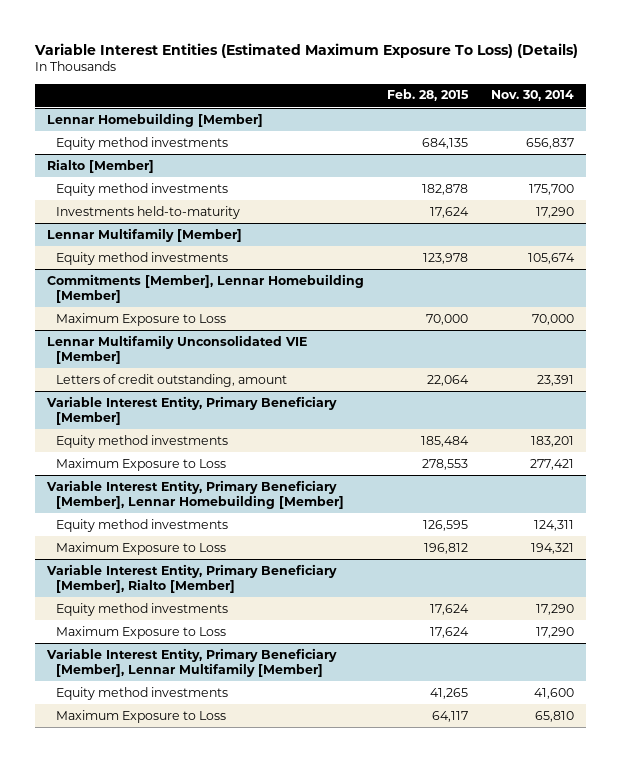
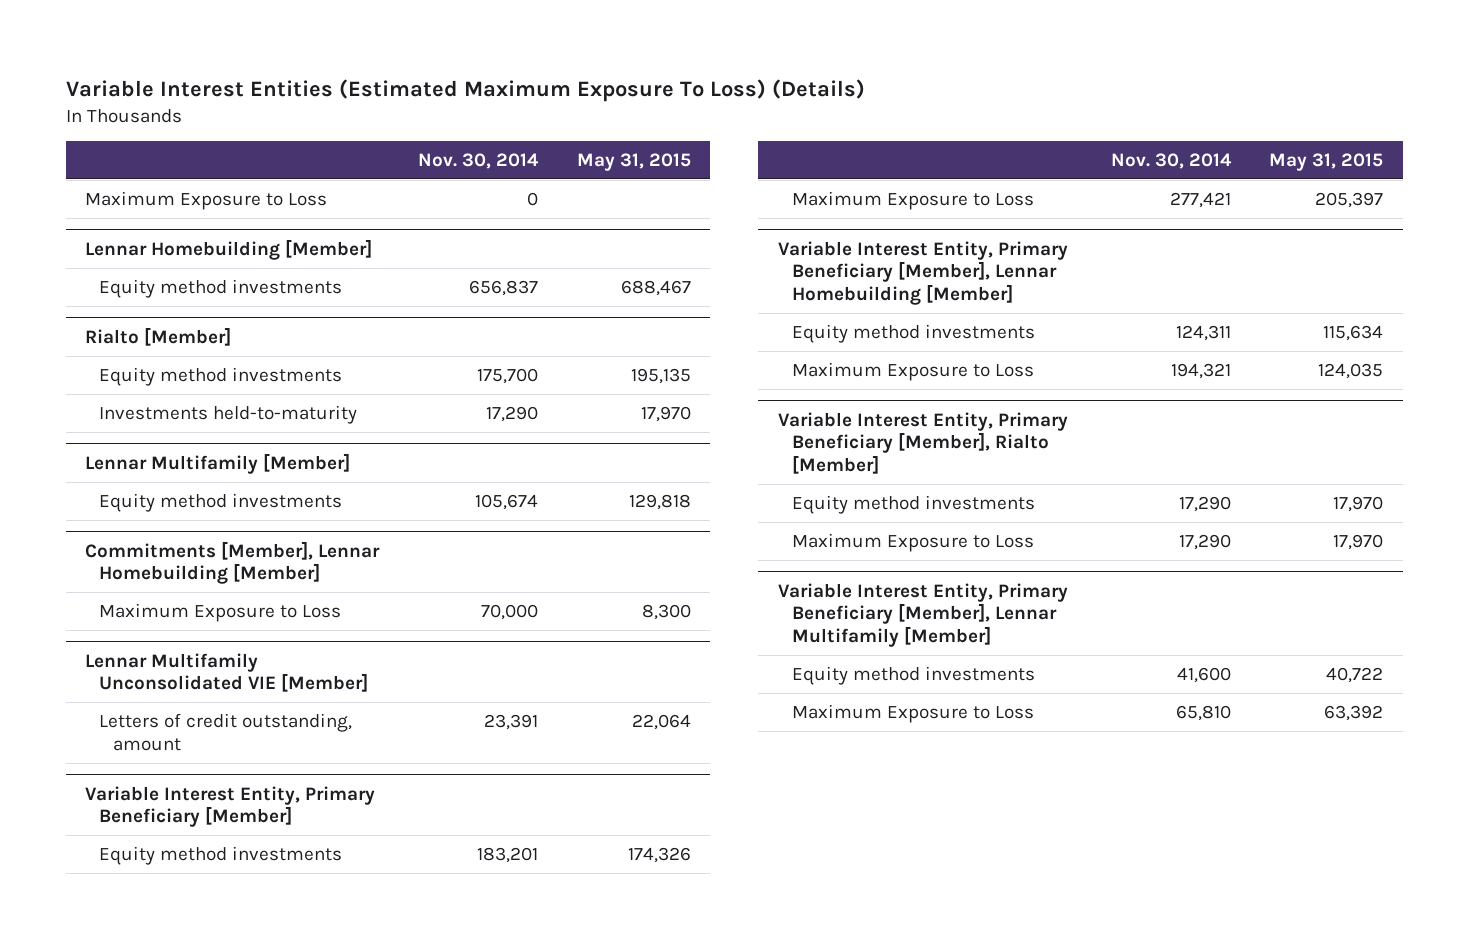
- | Feb. 28, 2015 | Nov. 30, 2014
+ | Nov. 30, 2014 | May 31, 2015
+ Maximum Exposure to Loss | 0 |

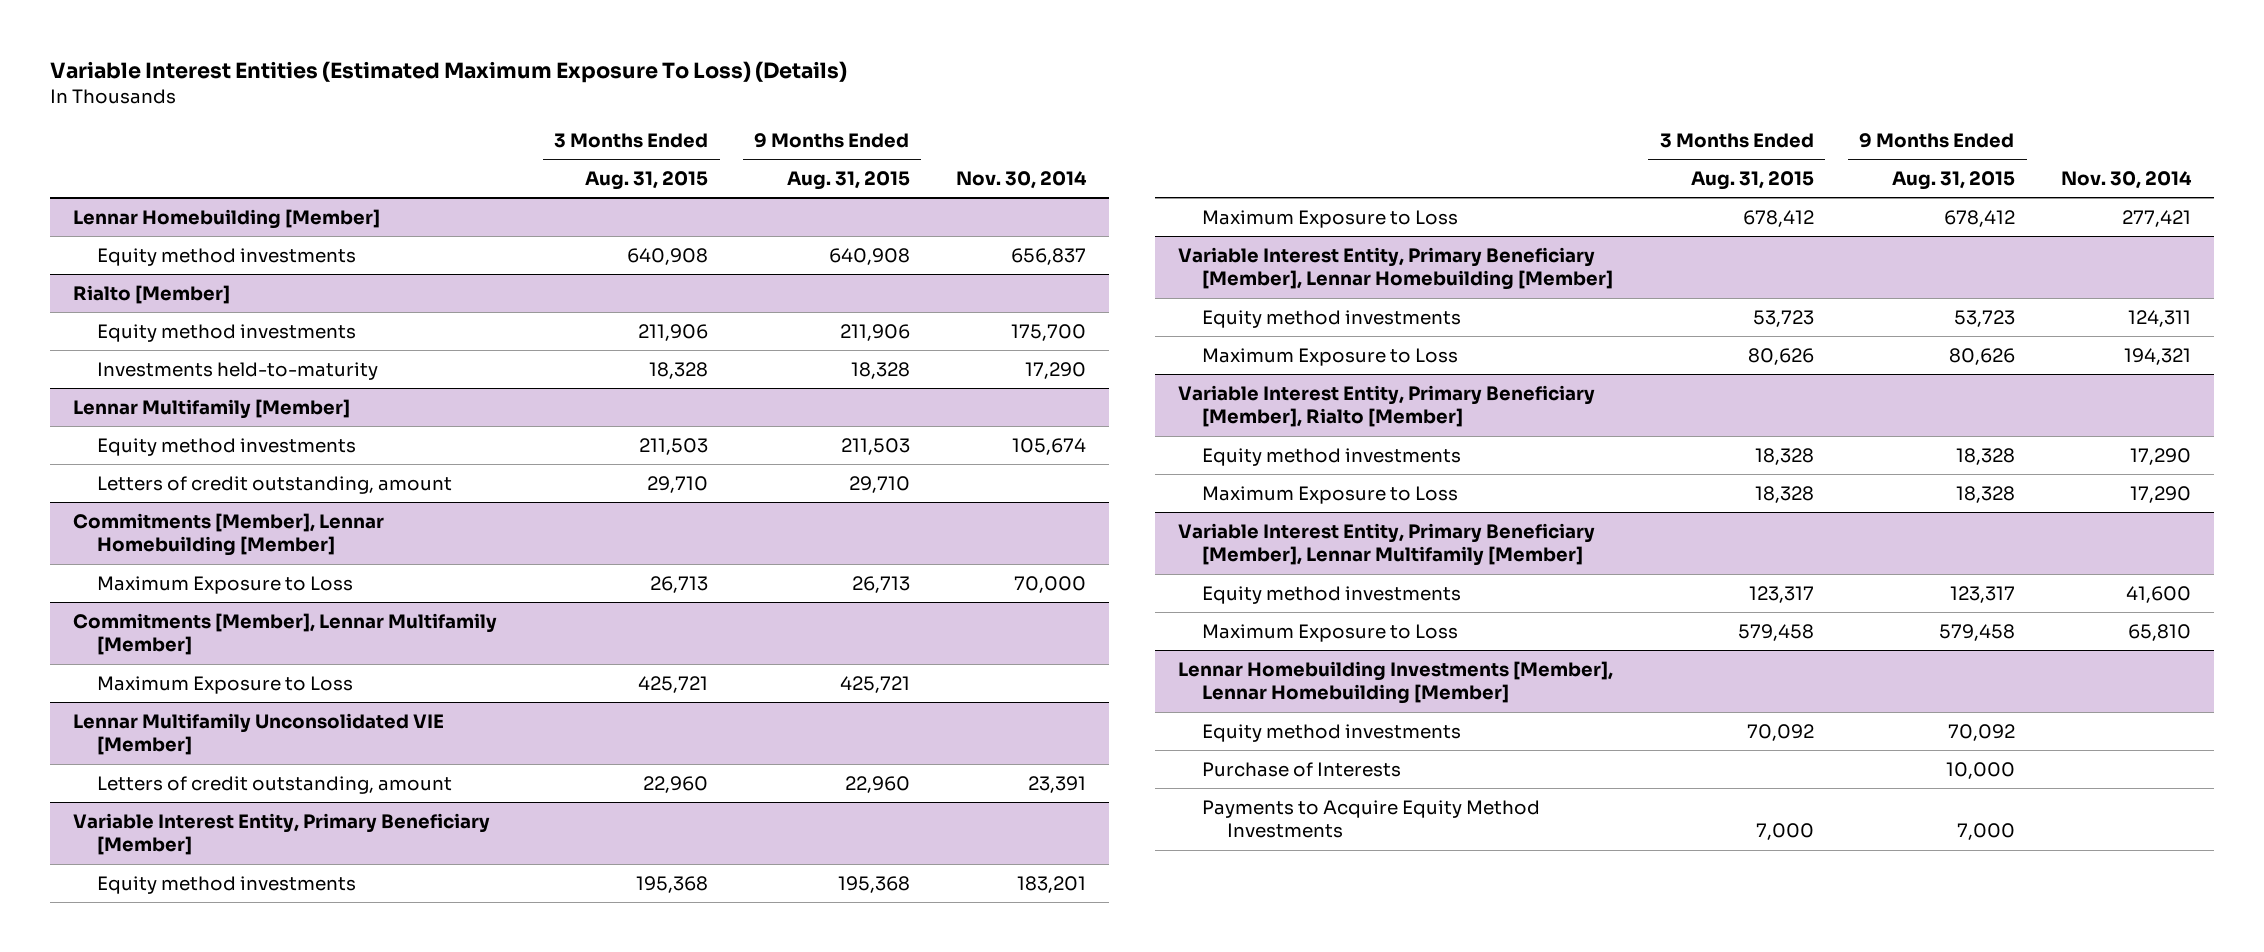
- | Nov. 30, 2014 | May 31, 2015
+ | 3 Months Ended Aug. 31, 2015 | 9 Months Ended Aug. 31, 2015 | Nov. 30, 2014
- Maximum Exposure to Loss | 0 |
@ Lennar Multifamily [Member]
+ Letters of credit outstanding, amount | 29,710 | 29,710 |
+ Commitments [Member], Lennar Multifamily [Member]
+ Maximum Exposure to Loss | 425,721 | 425,721 |
+ Lennar Homebuilding Investments [Member], Lennar Homebuilding [Member]
+ Equity method investments | 70,092 | 70,092 |
+ Purchase of Interests | | 10,000 |
+ Payments to Acquire Equity Method Investments | 7,000 | 7,000 |

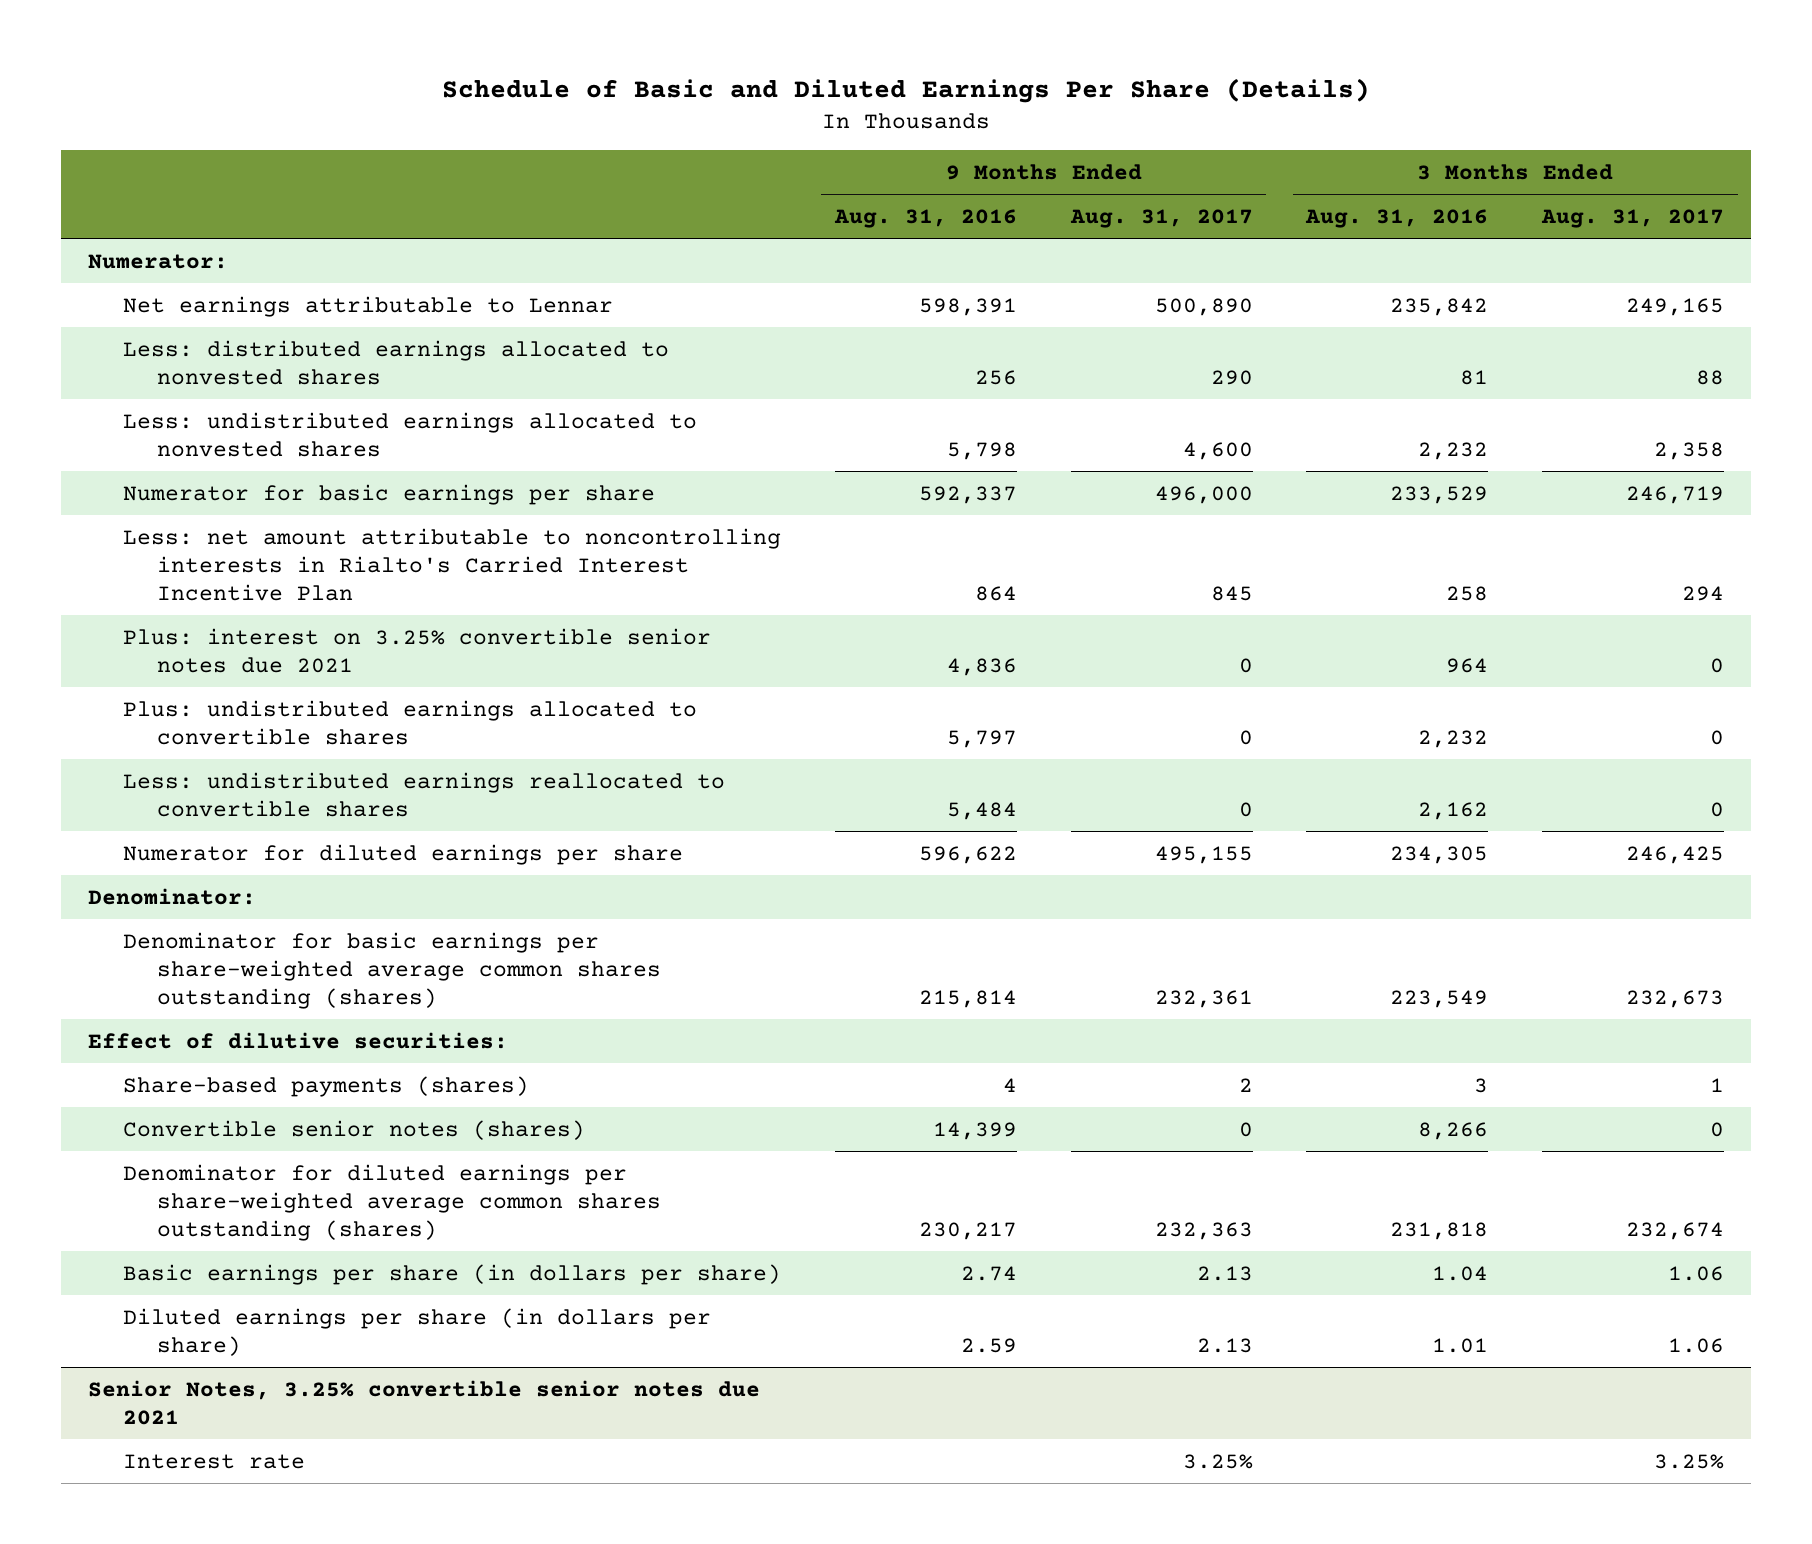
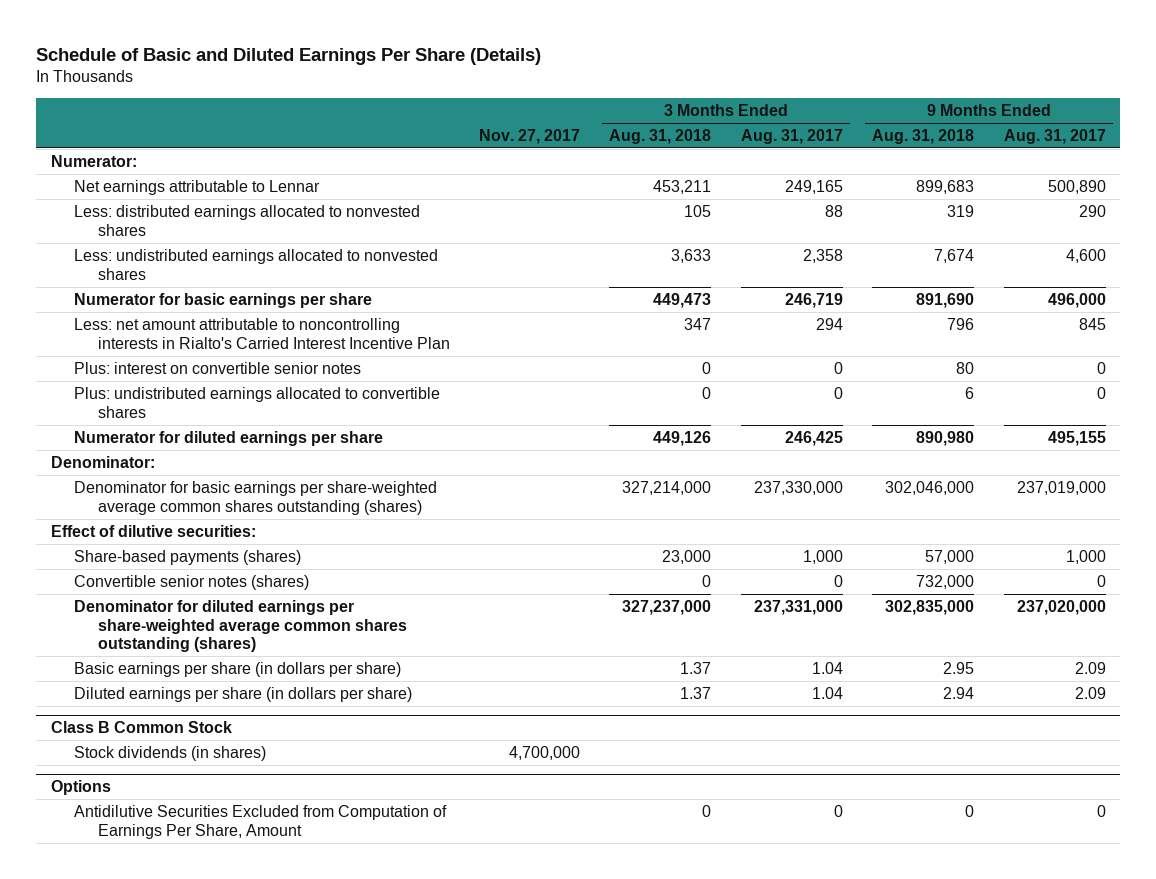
- | 9 Months Ended Aug. 31, 2016 | 9 Months Ended Aug. 31, 2017 | 3 Months Ended Aug. 31, 2016 | 3 Months Ended Aug. 31, 2017
+ | Nov. 27, 2017 | 3 Months Ended Aug. 31, 2018 | 3 Months Ended Aug. 31, 2017 | 9 Months Ended Aug. 31, 2018 | 9 Months Ended Aug. 31, 2017
- Plus: interest on 3.25% convertible senior notes due 2021 | 4,836 | 0 | 964 | 0
+ Plus: interest on convertible senior notes | | 0 | 0 | 80 | 0
- Less: undistributed earnings reallocated to convertible shares | 5,484 | 0 | 2,162 | 0
- Denominator for basic earnings per share-weighted average common shares outstanding (shares) | 215,814 | 232,361 | 223,549 | 232,673
+ Denominator for basic earnings per share-weighted average common shares outstanding (shares) | | 327,214,000 | 237,330,000 | 302,046,000 | 237,019,000
- Share-based payments (shares) | 4 | 2 | 3 | 1
+ Share-based payments (shares) | | 23,000 | 1,000 | 57,000 | 1,000
- Denominator for diluted earnings per share-weighted average common shares outstanding (shares) | 230,217 | 232,363 | 231,818 | 232,674
- Basic earnings per share (in dollars per share) | 2.74 | 2.13 | 1.04 | 1.06
- Diluted earnings per share (in dollars per share) | 2.59 | 2.13 | 1.01 | 1.06
- Senior Notes, 3.25% convertible senior notes due 2021
- Interest rate | | 3.25% | | 3.25%
+ Denominator for diluted earnings per share-weighted average common shares outstanding (shares) | | 327,237,000 | 237,331,000 | 302,835,000 | 237,020,000
+ Basic earnings per share (in dollars per share) | | 1.37 | 1.04 | 2.95 | 2.09
+ Diluted earnings per share (in dollars per share) | | 1.37 | 1.04 | 2.94 | 2.09
+ Class B Common Stock
+ Stock dividends (in shares) | 4,700,000 | | | |
+ Options
+ Antidilutive Securities Excluded from Computation of Earnings Per Share, Amount | | 0 | 0 | 0 | 0

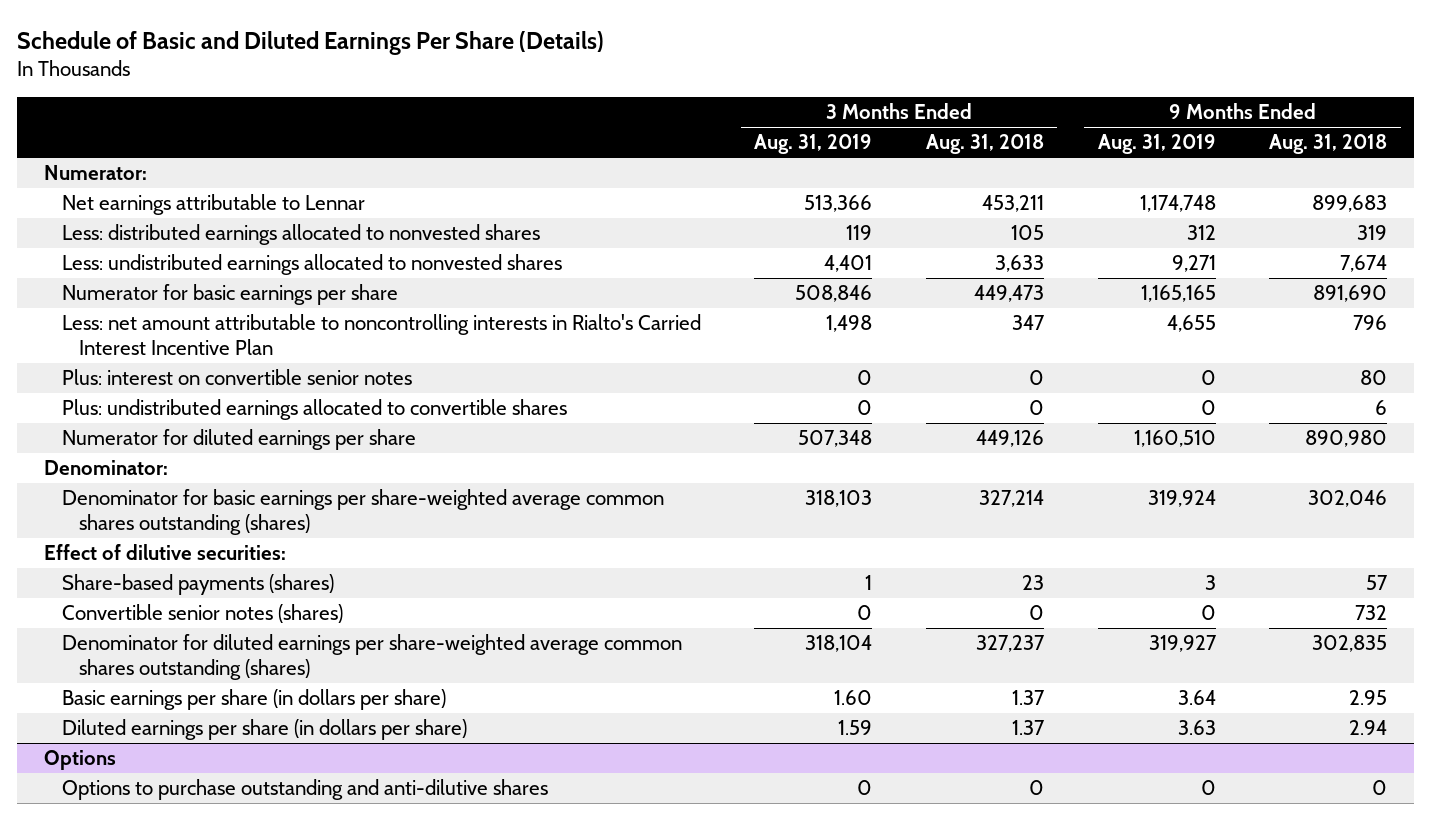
- | Nov. 27, 2017 | 3 Months Ended Aug. 31, 2018 | 3 Months Ended Aug. 31, 2017 | 9 Months Ended Aug. 31, 2018 | 9 Months Ended Aug. 31, 2017
+ | 3 Months Ended Aug. 31, 2019 | 3 Months Ended Aug. 31, 2018 | 9 Months Ended Aug. 31, 2019 | 9 Months Ended Aug. 31, 2018
- Denominator for basic earnings per share-weighted average common shares outstanding (shares) | | 327,214,000 | 237,330,000 | 302,046,000 | 237,019,000
+ Denominator for basic earnings per share-weighted average common shares outstanding (shares) | 318,103 | 327,214 | 319,924 | 302,046
- Share-based payments (shares) | | 23,000 | 1,000 | 57,000 | 1,000
- Convertible senior notes (shares) | | 0 | 0 | 732,000 | 0
- Denominator for diluted earnings per share-weighted average common shares outstanding (shares) | | 327,237,000 | 237,331,000 | 302,835,000 | 237,020,000
+ Share-based payments (shares) | 1 | 23 | 3 | 57
+ Convertible senior notes (shares) | 0 | 0 | 0 | 732
+ Denominator for diluted earnings per share-weighted average common shares outstanding (shares) | 318,104 | 327,237 | 319,927 | 302,835
- Class B Common Stock
- Stock dividends (in shares) | 4,700,000 | | | |
@ Options
- Antidilutive Securities Excluded from Computation of Earnings Per Share, Amount | | 0 | 0 | 0 | 0
+ Options to purchase outstanding and anti-dilutive shares | 0 | 0 | 0 | 0

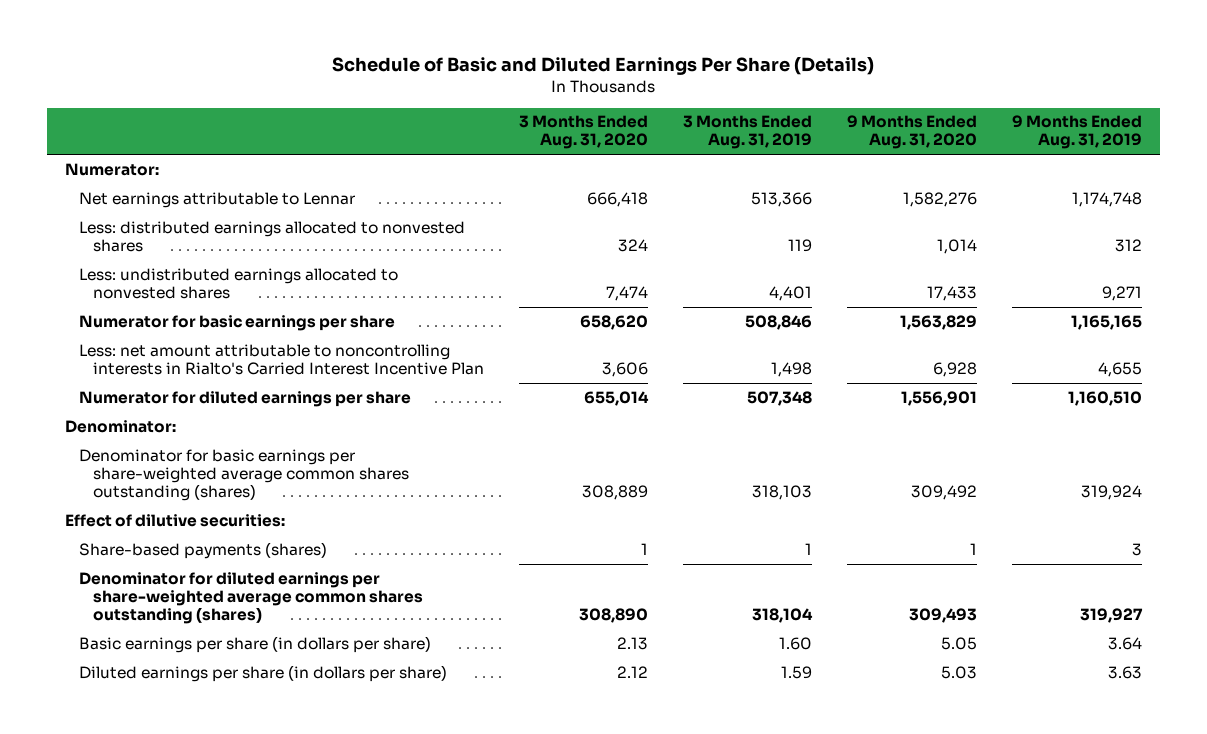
- | 3 Months Ended Aug. 31, 2019 | 3 Months Ended Aug. 31, 2018 | 9 Months Ended Aug. 31, 2019 | 9 Months Ended Aug. 31, 2018
+ | 3 Months Ended Aug. 31, 2020 | 3 Months Ended Aug. 31, 2019 | 9 Months Ended Aug. 31, 2020 | 9 Months Ended Aug. 31, 2019
- Plus: interest on convertible senior notes | 0 | 0 | 0 | 80
- Plus: undistributed earnings allocated to convertible shares | 0 | 0 | 0 | 6
- Convertible senior notes (shares) | 0 | 0 | 0 | 732
- Options
- Options to purchase outstanding and anti-dilutive shares | 0 | 0 | 0 | 0

